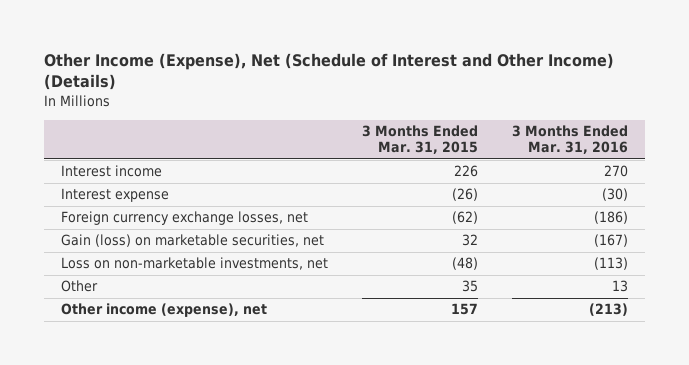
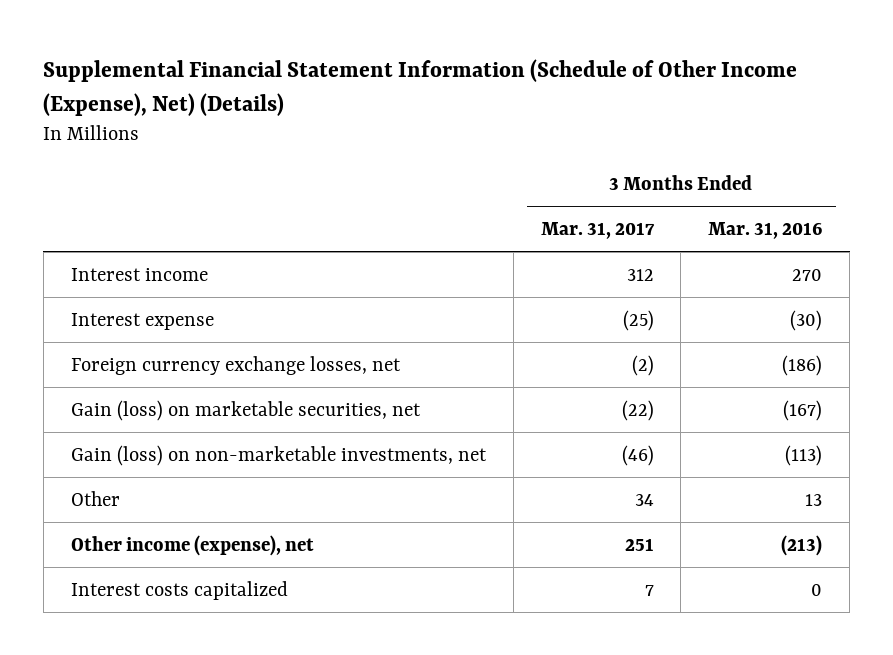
- Other Income (Expense), Net (Schedule of Interest and Other Income) (Details)
+ Supplemental Financial Statement Information (Schedule of Other Income (Expense), Net) (Details)
- | 3 Months Ended Mar. 31, 2015 | 3 Months Ended Mar. 31, 2016
+ | 3 Months Ended Mar. 31, 2017 | 3 Months Ended Mar. 31, 2016
- Loss on non-marketable investments, net | (48) | (113)
+ Gain (loss) on non-marketable investments, net | (46) | (113)
+ Interest costs capitalized | 7 | 0

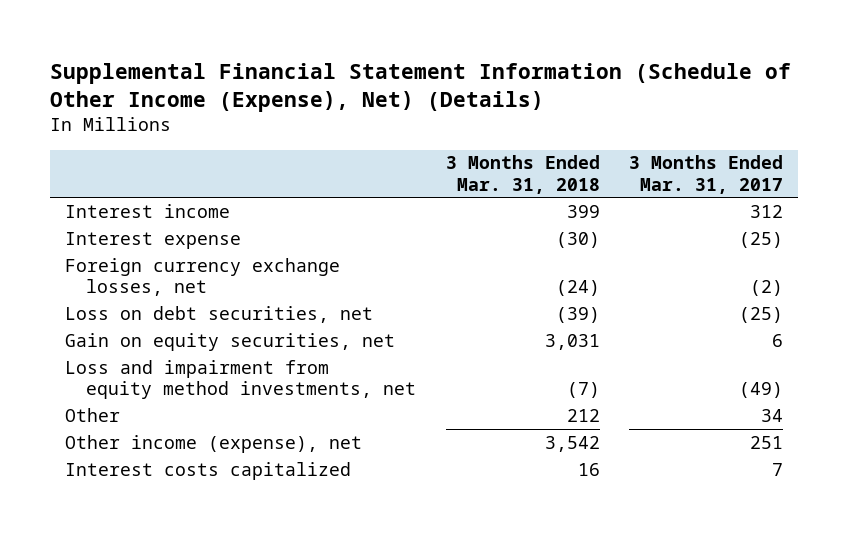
- | 3 Months Ended Mar. 31, 2017 | 3 Months Ended Mar. 31, 2016
+ | 3 Months Ended Mar. 31, 2018 | 3 Months Ended Mar. 31, 2017
- Gain (loss) on marketable securities, net | (22) | (167)
- Gain (loss) on non-marketable investments, net | (46) | (113)
+ Loss on debt securities, net | (39) | (25)
+ Gain on equity securities, net | 3,031 | 6
+ Loss and impairment from equity method investments, net | (7) | (49)

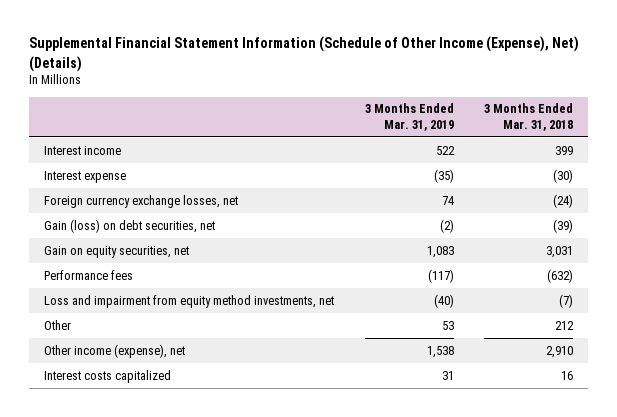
- | 3 Months Ended Mar. 31, 2018 | 3 Months Ended Mar. 31, 2017
+ | 3 Months Ended Mar. 31, 2019 | 3 Months Ended Mar. 31, 2018
- Loss on debt securities, net | (39) | (25)
+ Gain (loss) on debt securities, net | (2) | (39)
+ Performance fees | (117) | (632)
- Other income (expense), net | 3,542 | 251
+ Other income (expense), net | 1,538 | 2,910

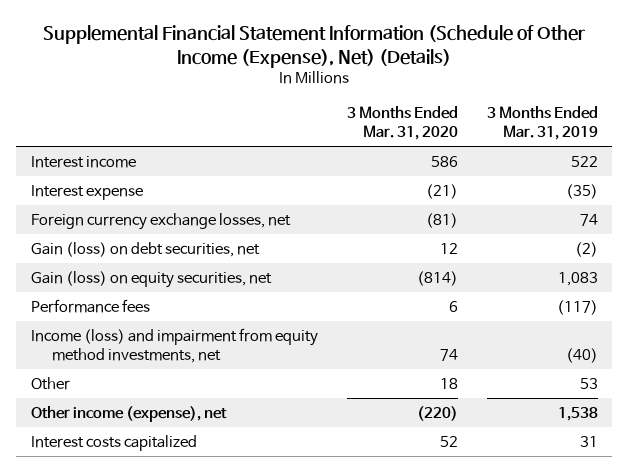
- | 3 Months Ended Mar. 31, 2019 | 3 Months Ended Mar. 31, 2018
+ | 3 Months Ended Mar. 31, 2020 | 3 Months Ended Mar. 31, 2019
- Gain on equity securities, net | 1,083 | 3,031
+ Gain (loss) on equity securities, net | (814) | 1,083
- Loss and impairment from equity method investments, net | (40) | (7)
+ Income (loss) and impairment from equity method investments, net | 74 | (40)

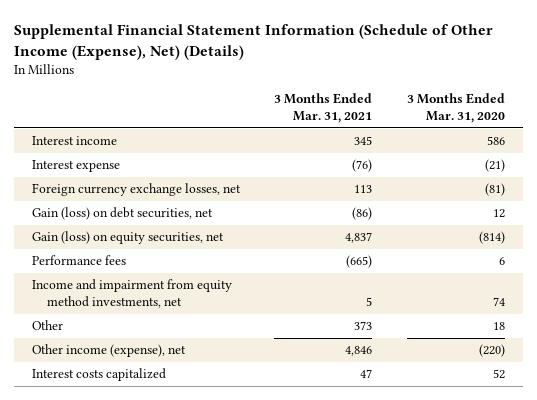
- | 3 Months Ended Mar. 31, 2020 | 3 Months Ended Mar. 31, 2019
+ | 3 Months Ended Mar. 31, 2021 | 3 Months Ended Mar. 31, 2020
- Income (loss) and impairment from equity method investments, net | 74 | (40)
+ Income and impairment from equity method investments, net | 5 | 74

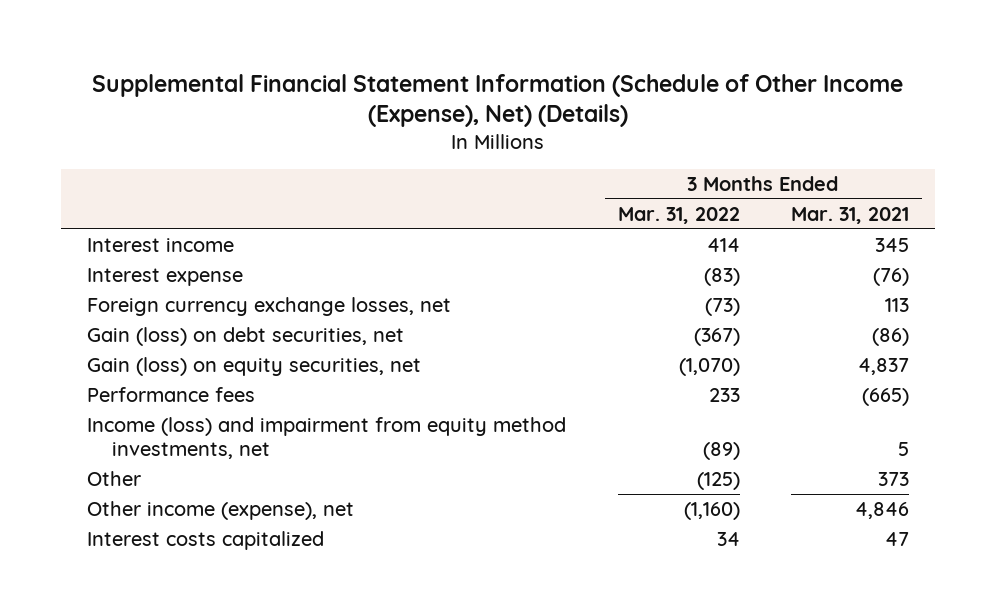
- | 3 Months Ended Mar. 31, 2021 | 3 Months Ended Mar. 31, 2020
+ | 3 Months Ended Mar. 31, 2022 | 3 Months Ended Mar. 31, 2021
- Income and impairment from equity method investments, net | 5 | 74
+ Income (loss) and impairment from equity method investments, net | (89) | 5

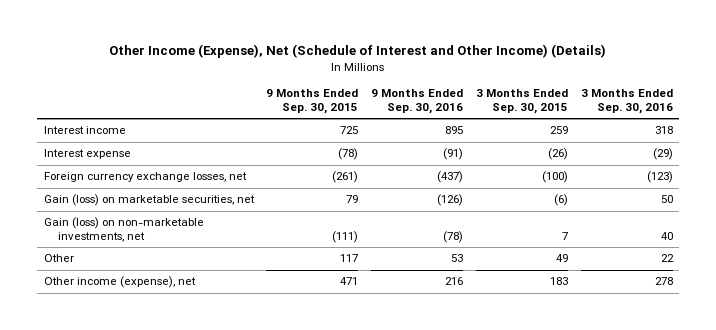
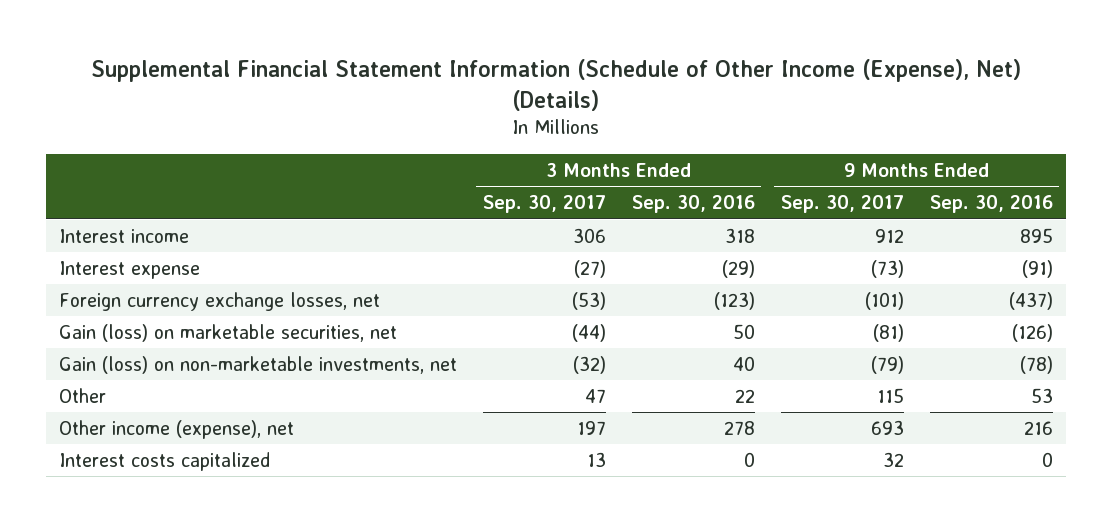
- Other Income (Expense), Net (Schedule of Interest and Other Income) (Details)
+ Supplemental Financial Statement Information (Schedule of Other Income (Expense), Net) (Details)
- | 9 Months Ended Sep. 30, 2015 | 9 Months Ended Sep. 30, 2016 | 3 Months Ended Sep. 30, 2015 | 3 Months Ended Sep. 30, 2016
+ | 3 Months Ended Sep. 30, 2017 | 3 Months Ended Sep. 30, 2016 | 9 Months Ended Sep. 30, 2017 | 9 Months Ended Sep. 30, 2016
+ Interest costs capitalized | 13 | 0 | 32 | 0

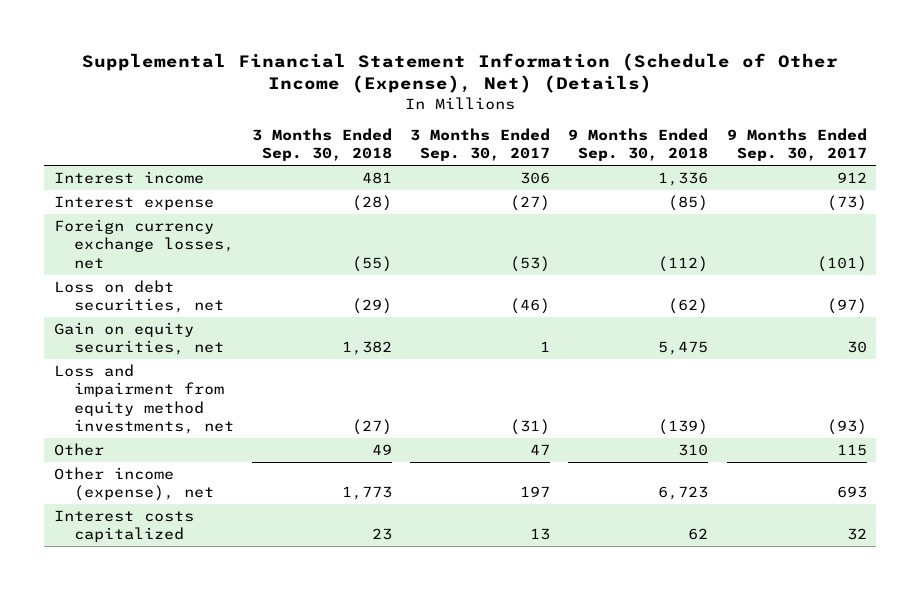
- | 3 Months Ended Sep. 30, 2017 | 3 Months Ended Sep. 30, 2016 | 9 Months Ended Sep. 30, 2017 | 9 Months Ended Sep. 30, 2016
+ | 3 Months Ended Sep. 30, 2018 | 3 Months Ended Sep. 30, 2017 | 9 Months Ended Sep. 30, 2018 | 9 Months Ended Sep. 30, 2017
- Gain (loss) on marketable securities, net | (44) | 50 | (81) | (126)
- Gain (loss) on non-marketable investments, net | (32) | 40 | (79) | (78)
+ Loss on debt securities, net | (29) | (46) | (62) | (97)
+ Gain on equity securities, net | 1,382 | 1 | 5,475 | 30
+ Loss and impairment from equity method investments, net | (27) | (31) | (139) | (93)

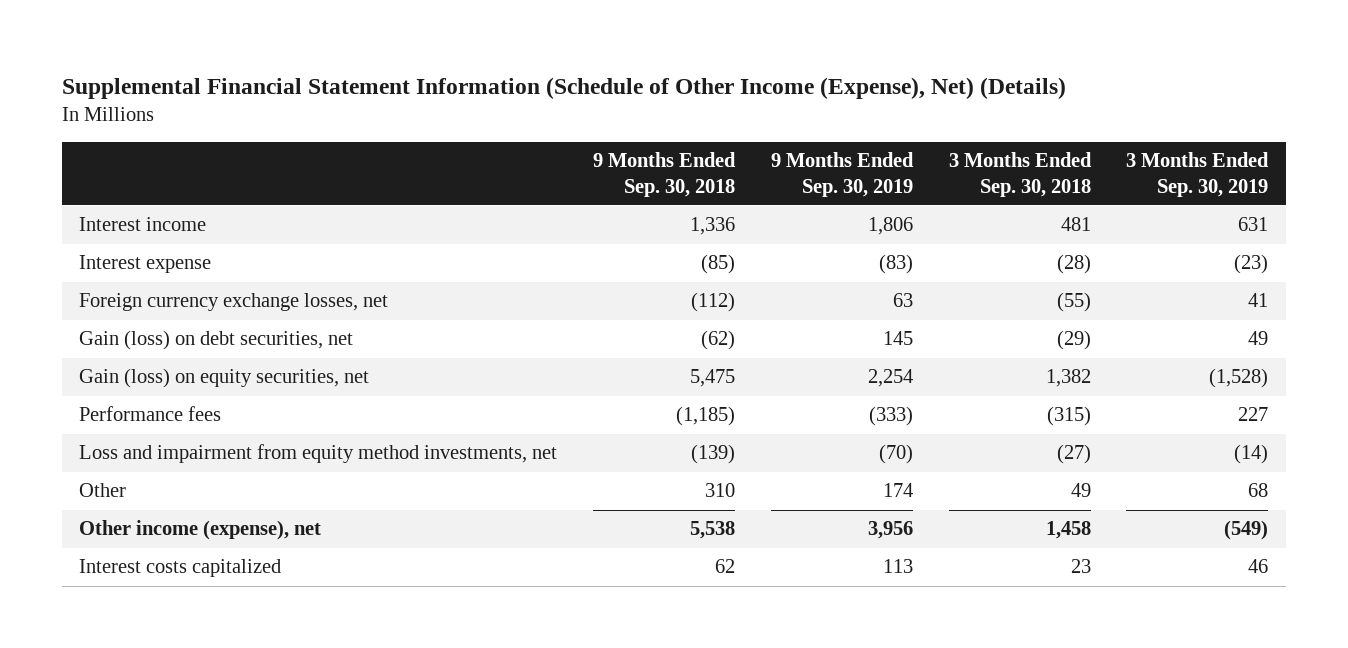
- | 3 Months Ended Sep. 30, 2018 | 3 Months Ended Sep. 30, 2017 | 9 Months Ended Sep. 30, 2018 | 9 Months Ended Sep. 30, 2017
+ | 9 Months Ended Sep. 30, 2018 | 9 Months Ended Sep. 30, 2019 | 3 Months Ended Sep. 30, 2018 | 3 Months Ended Sep. 30, 2019
- Loss on debt securities, net | (29) | (46) | (62) | (97)
- Gain on equity securities, net | 1,382 | 1 | 5,475 | 30
+ Gain (loss) on debt securities, net | (62) | 145 | (29) | 49
+ Gain (loss) on equity securities, net | 5,475 | 2,254 | 1,382 | (1,528)
+ Performance fees | (1,185) | (333) | (315) | 227
- Other income (expense), net | 1,773 | 197 | 6,723 | 693
+ Other income (expense), net | 5,538 | 3,956 | 1,458 | (549)

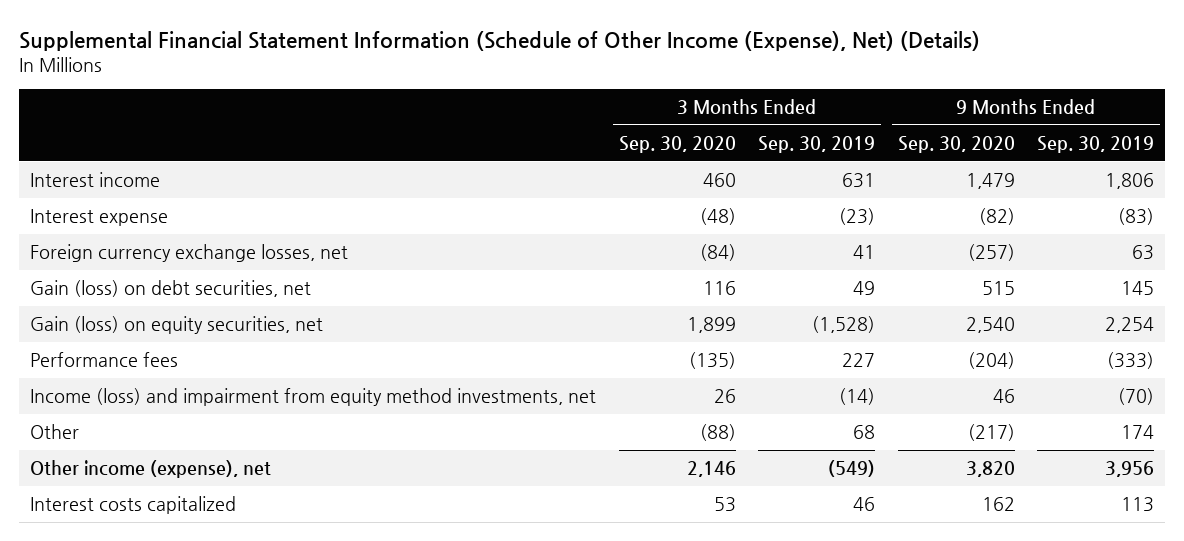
- | 9 Months Ended Sep. 30, 2018 | 9 Months Ended Sep. 30, 2019 | 3 Months Ended Sep. 30, 2018 | 3 Months Ended Sep. 30, 2019
+ | 3 Months Ended Sep. 30, 2020 | 3 Months Ended Sep. 30, 2019 | 9 Months Ended Sep. 30, 2020 | 9 Months Ended Sep. 30, 2019
- Loss and impairment from equity method investments, net | (139) | (70) | (27) | (14)
+ Income (loss) and impairment from equity method investments, net | 26 | (14) | 46 | (70)

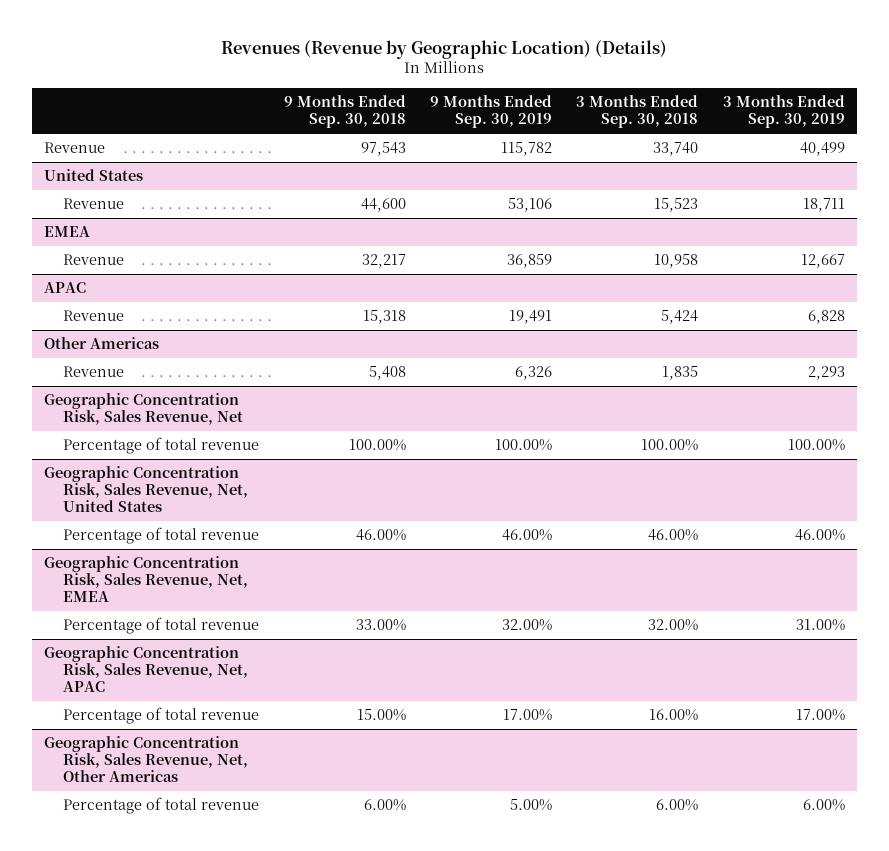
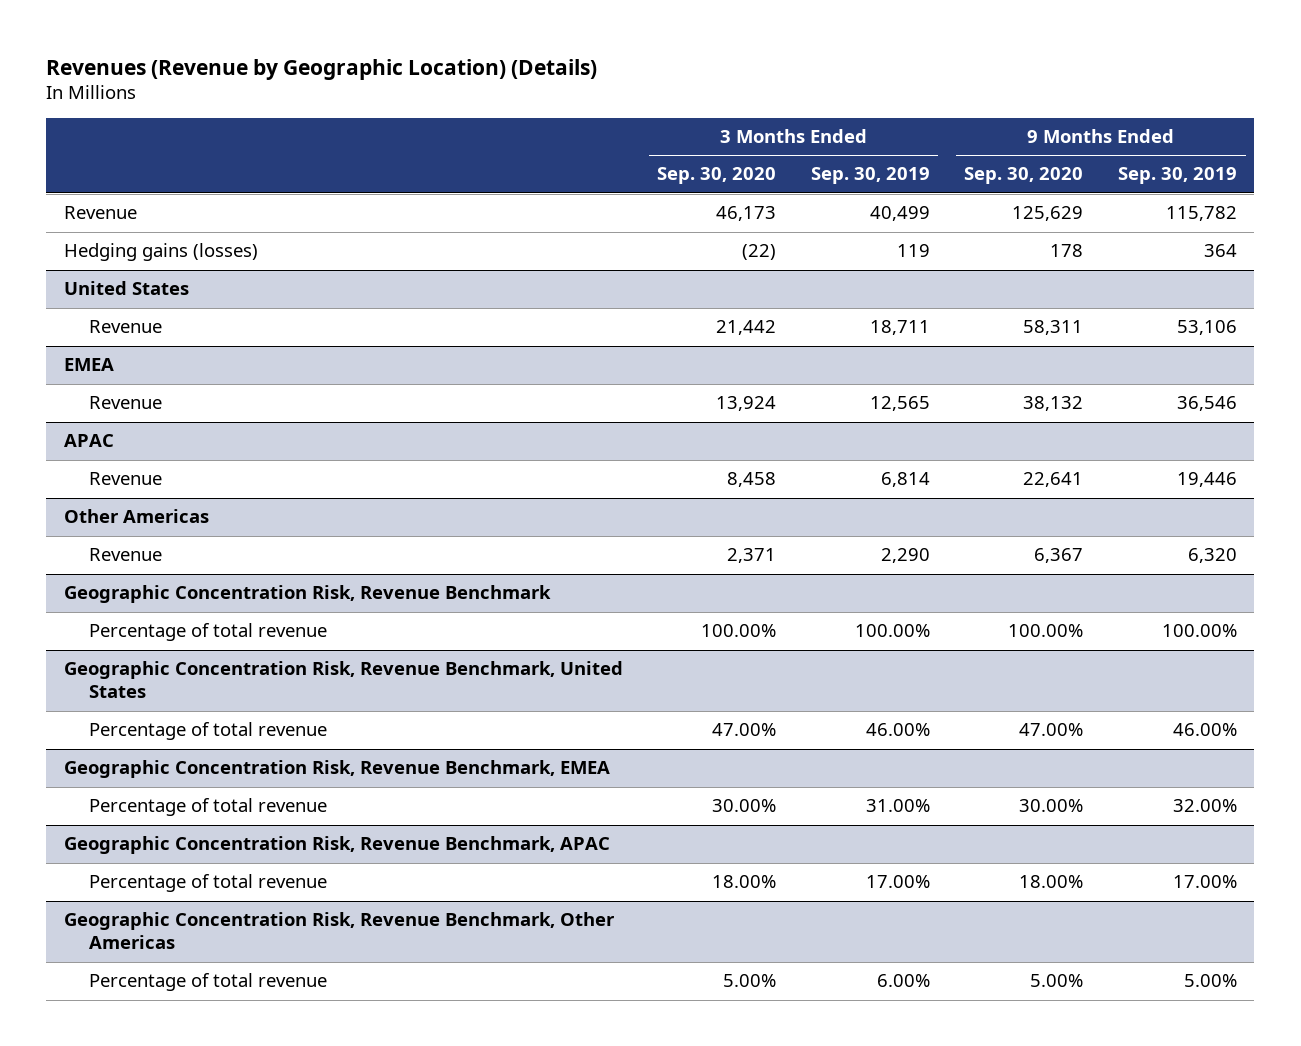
- | 9 Months Ended Sep. 30, 2018 | 9 Months Ended Sep. 30, 2019 | 3 Months Ended Sep. 30, 2018 | 3 Months Ended Sep. 30, 2019
+ | 3 Months Ended Sep. 30, 2020 | 3 Months Ended Sep. 30, 2019 | 9 Months Ended Sep. 30, 2020 | 9 Months Ended Sep. 30, 2019
+ Hedging gains (losses) | (22) | 119 | 178 | 364
@ EMEA
- Revenue | 32,217 | 36,859 | 10,958 | 12,667
+ Revenue | 13,924 | 12,565 | 38,132 | 36,546
@ APAC
- Revenue | 15,318 | 19,491 | 5,424 | 6,828
+ Revenue | 8,458 | 6,814 | 22,641 | 19,446
@ Other Americas
- Revenue | 5,408 | 6,326 | 1,835 | 2,293
- Geographic Concentration Risk, Sales Revenue, Net
@ Other Americas
+ Revenue | 2,371 | 2,290 | 6,367 | 6,320
+ Geographic Concentration Risk, Revenue Benchmark
- Geographic Concentration Risk, Sales Revenue, Net, United States
+ Geographic Concentration Risk, Revenue Benchmark, United States
- Geographic Concentration Risk, Sales Revenue, Net, EMEA
+ Geographic Concentration Risk, Revenue Benchmark, EMEA
- Geographic Concentration Risk, Sales Revenue, Net, APAC
+ Geographic Concentration Risk, Revenue Benchmark, APAC
- Geographic Concentration Risk, Sales Revenue, Net, Other Americas
+ Geographic Concentration Risk, Revenue Benchmark, Other Americas

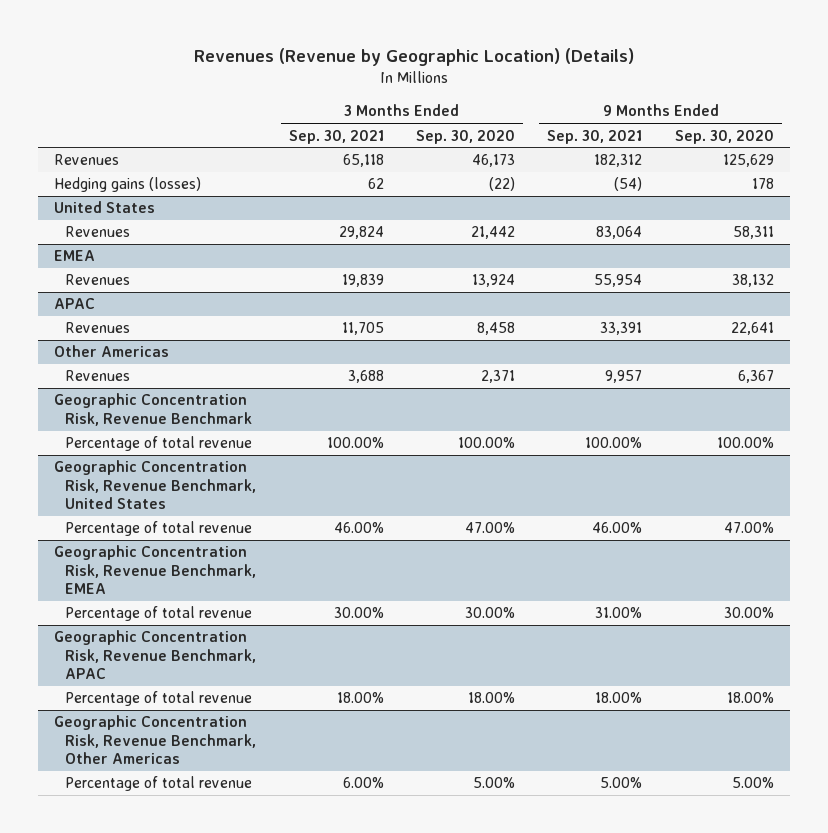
- | 3 Months Ended Sep. 30, 2020 | 3 Months Ended Sep. 30, 2019 | 9 Months Ended Sep. 30, 2020 | 9 Months Ended Sep. 30, 2019
+ | 3 Months Ended Sep. 30, 2021 | 3 Months Ended Sep. 30, 2020 | 9 Months Ended Sep. 30, 2021 | 9 Months Ended Sep. 30, 2020
- Revenue | 46,173 | 40,499 | 125,629 | 115,782
+ Revenues | 65,118 | 46,173 | 182,312 | 125,629
@ United States
- Revenue | 21,442 | 18,711 | 58,311 | 53,106
+ Revenues | 29,824 | 21,442 | 83,064 | 58,311
@ EMEA
- Revenue | 13,924 | 12,565 | 38,132 | 36,546
+ Revenues | 19,839 | 13,924 | 55,954 | 38,132
@ APAC
- Revenue | 8,458 | 6,814 | 22,641 | 19,446
+ Revenues | 11,705 | 8,458 | 33,391 | 22,641
@ Other Americas
- Revenue | 2,371 | 2,290 | 6,367 | 6,320
+ Revenues | 3,688 | 2,371 | 9,957 | 6,367

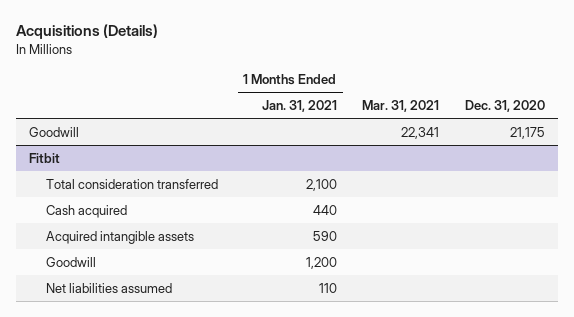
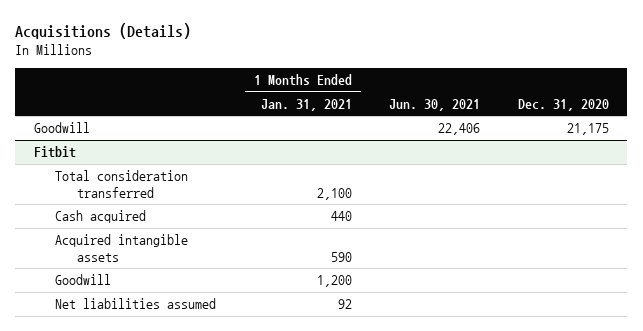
- | 1 Months Ended Jan. 31, 2021 | Mar. 31, 2021 | Dec. 31, 2020
+ | 1 Months Ended Jan. 31, 2021 | Jun. 30, 2021 | Dec. 31, 2020
@ Fitbit
- Net liabilities assumed | 110 | |
+ Net liabilities assumed | 92 | |

